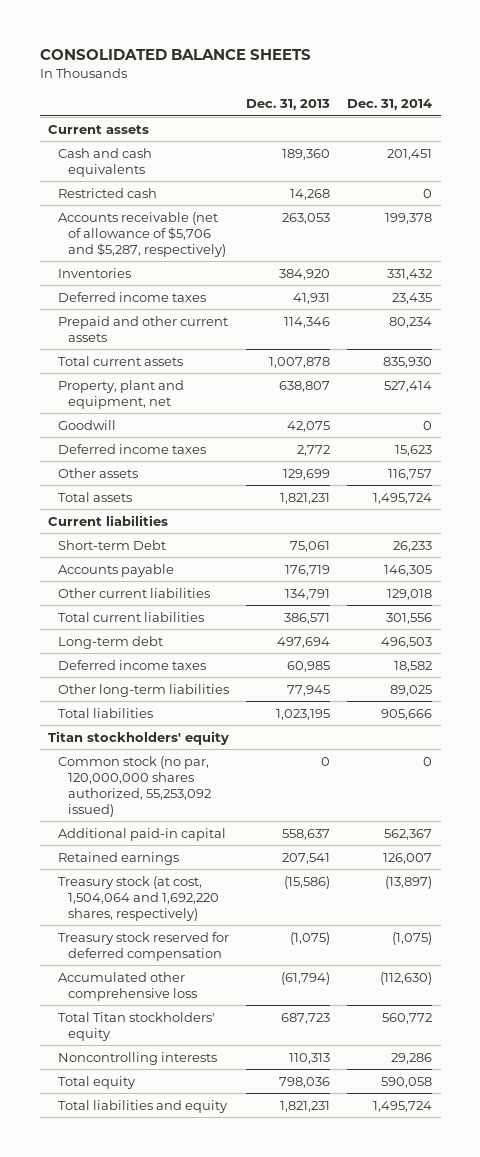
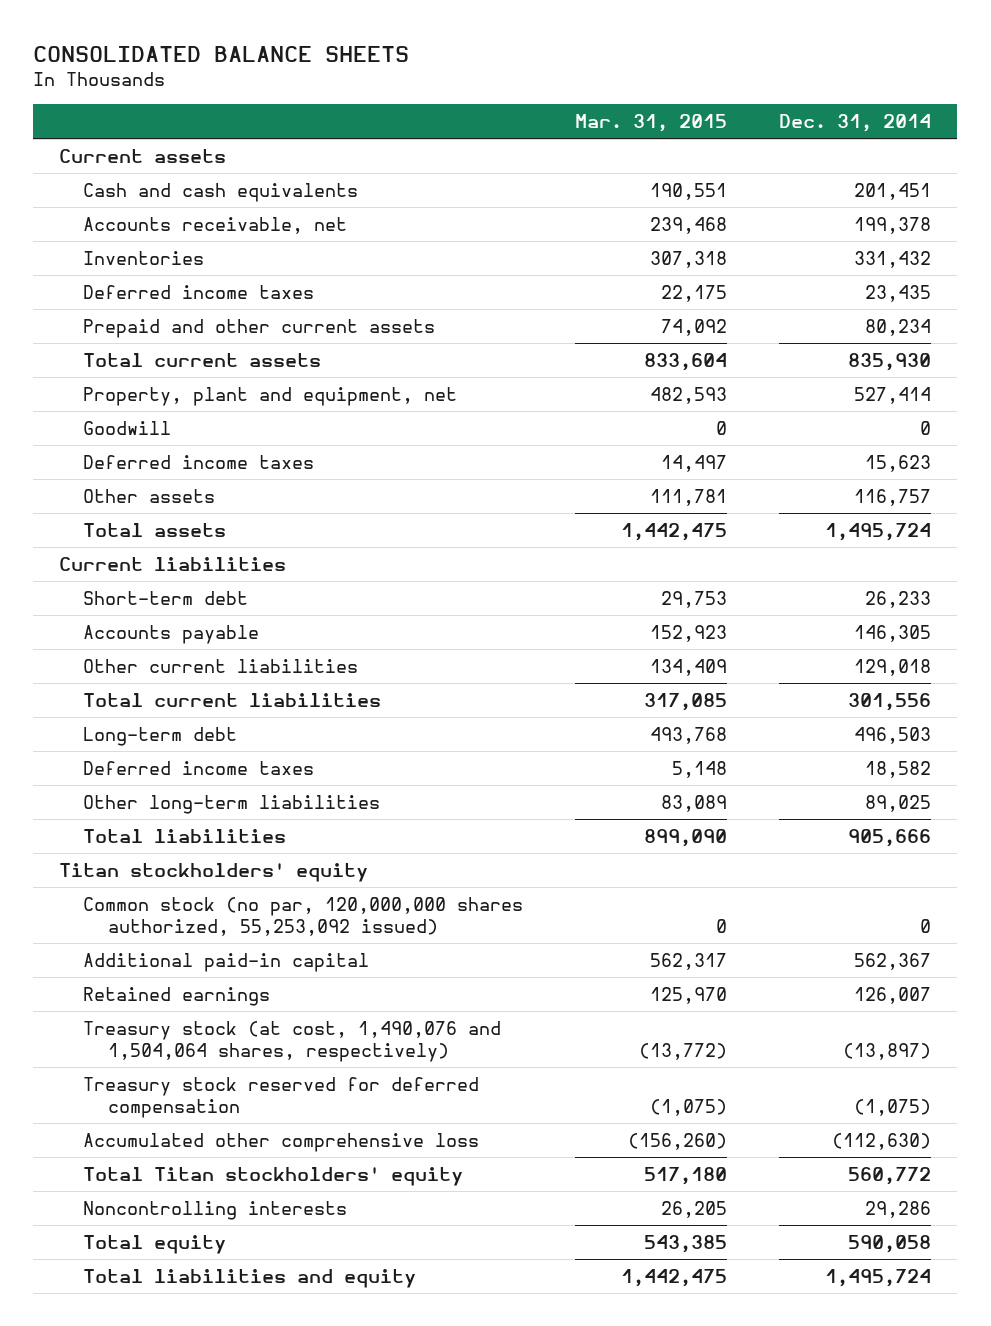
- | Dec. 31, 2013 | Dec. 31, 2014
+ | Mar. 31, 2015 | Dec. 31, 2014
- Restricted cash | 14,268 | 0
- Accounts receivable (net of allowance of $5,706 and $5,287, respectively) | 263,053 | 199,378
+ Accounts receivable, net | 239,468 | 199,378
- Short-term Debt | 75,061 | 26,233
+ Short-term debt | 29,753 | 26,233
- Treasury stock (at cost, 1,504,064 and 1,692,220 shares, respectively) | (15,586) | (13,897)
+ Treasury stock (at cost, 1,490,076 and 1,504,064 shares, respectively) | (13,772) | (13,897)

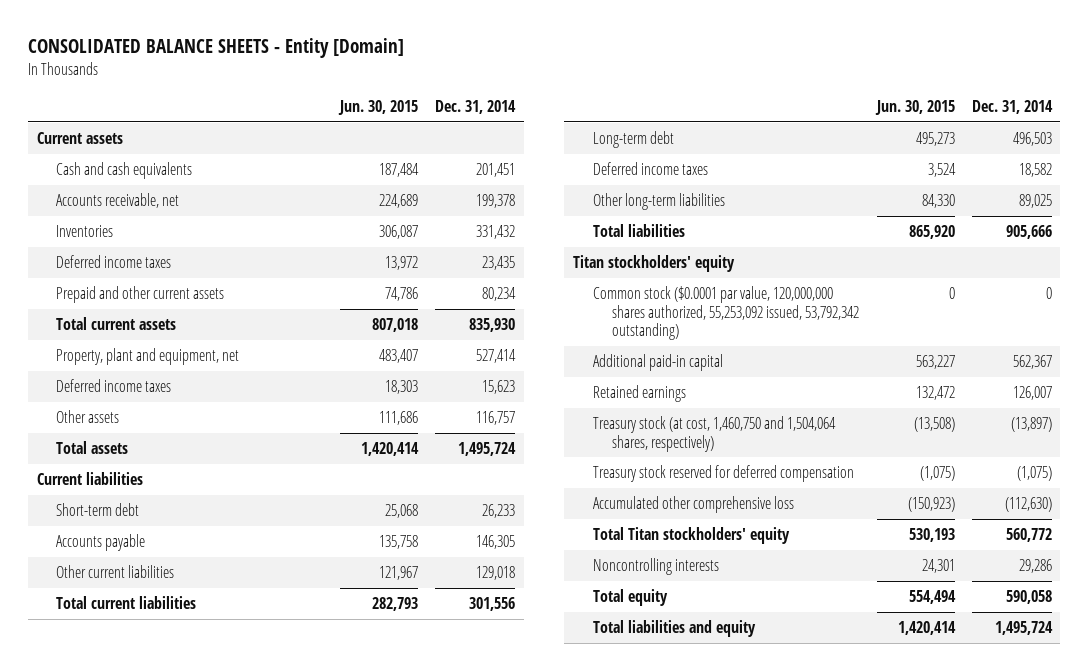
- CONSOLIDATED BALANCE SHEETS
+ CONSOLIDATED BALANCE SHEETS - Entity [Domain]
- | Mar. 31, 2015 | Dec. 31, 2014
+ | Jun. 30, 2015 | Dec. 31, 2014
- Goodwill | 0 | 0
- Common stock (no par, 120,000,000 shares authorized, 55,253,092 issued) | 0 | 0
+ Common stock ($0.0001 par value, 120,000,000 shares authorized, 55,253,092 issued, 53,792,342 outstanding) | 0 | 0
- Treasury stock (at cost, 1,490,076 and 1,504,064 shares, respectively) | (13,772) | (13,897)
+ Treasury stock (at cost, 1,460,750 and 1,504,064 shares, respectively) | (13,508) | (13,897)

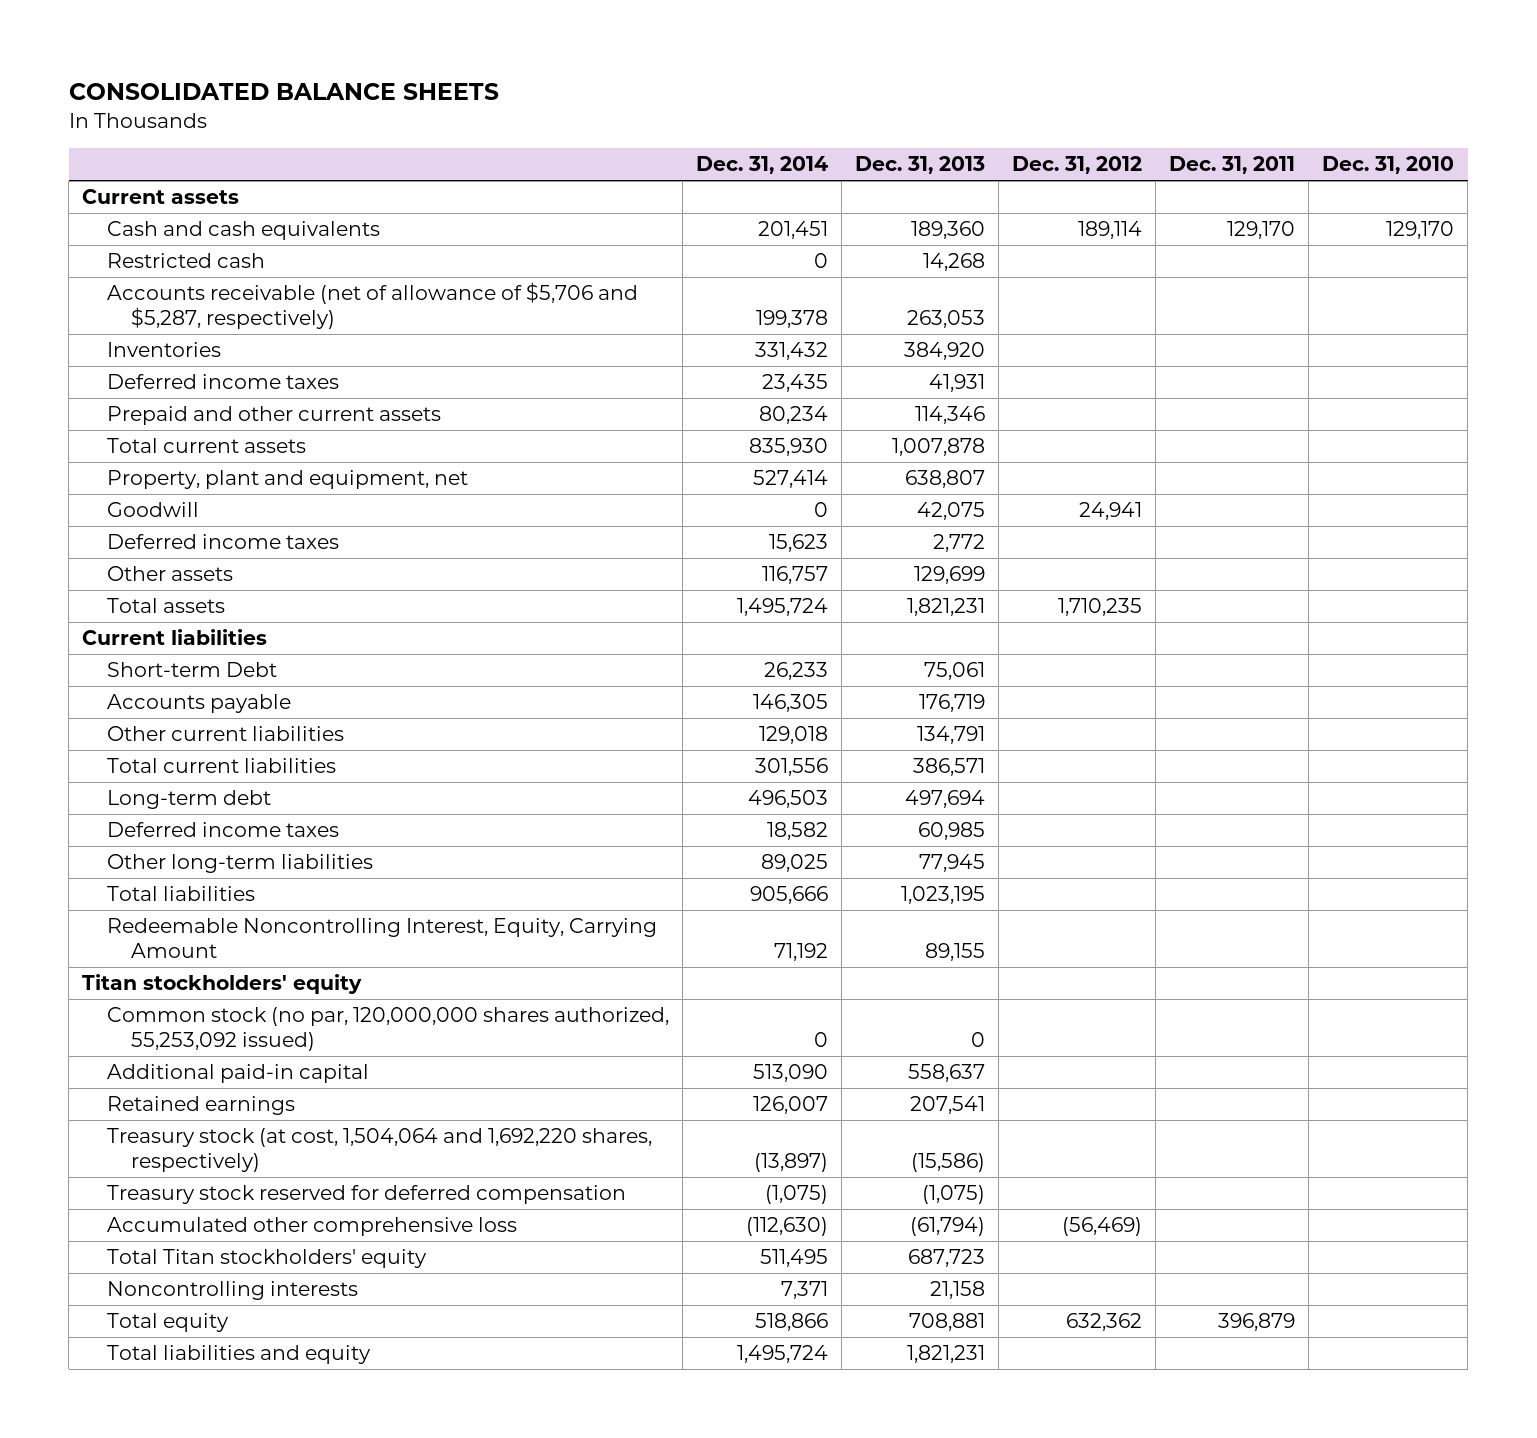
- CONSOLIDATED BALANCE SHEETS - Entity [Domain]
+ CONSOLIDATED BALANCE SHEETS
- | Jun. 30, 2015 | Dec. 31, 2014
+ | Dec. 31, 2014 | Dec. 31, 2013 | Dec. 31, 2012 | Dec. 31, 2011 | Dec. 31, 2010
- Accounts receivable, net | 224,689 | 199,378
+ Restricted cash | 0 | 14,268 | | |
+ Accounts receivable (net of allowance of $5,706 and $5,287, respectively) | 199,378 | 263,053 | | |
+ Goodwill | 0 | 42,075 | 24,941 | |
- Short-term debt | 25,068 | 26,233
+ Short-term Debt | 26,233 | 75,061 | | |
+ Redeemable Noncontrolling Interest, Equity, Carrying Amount | 71,192 | 89,155 | | |
- Common stock ($0.0001 par value, 120,000,000 shares authorized, 55,253,092 issued, 53,792,342 outstanding) | 0 | 0
- Additional paid-in capital | 563,227 | 562,367
+ Common stock (no par, 120,000,000 shares authorized, 55,253,092 issued) | 0 | 0 | | |
+ Additional paid-in capital | 513,090 | 558,637 | | |
- Treasury stock (at cost, 1,460,750 and 1,504,064 shares, respectively) | (13,508) | (13,897)
+ Treasury stock (at cost, 1,504,064 and 1,692,220 shares, respectively) | (13,897) | (15,586) | | |
- Total Titan stockholders' equity | 530,193 | 560,772
- Noncontrolling interests | 24,301 | 29,286
- Total equity | 554,494 | 590,058
+ Total Titan stockholders' equity | 511,495 | 687,723 | | |
+ Noncontrolling interests | 7,371 | 21,158 | | |
+ Total equity | 518,866 | 708,881 | 632,362 | 396,879 |

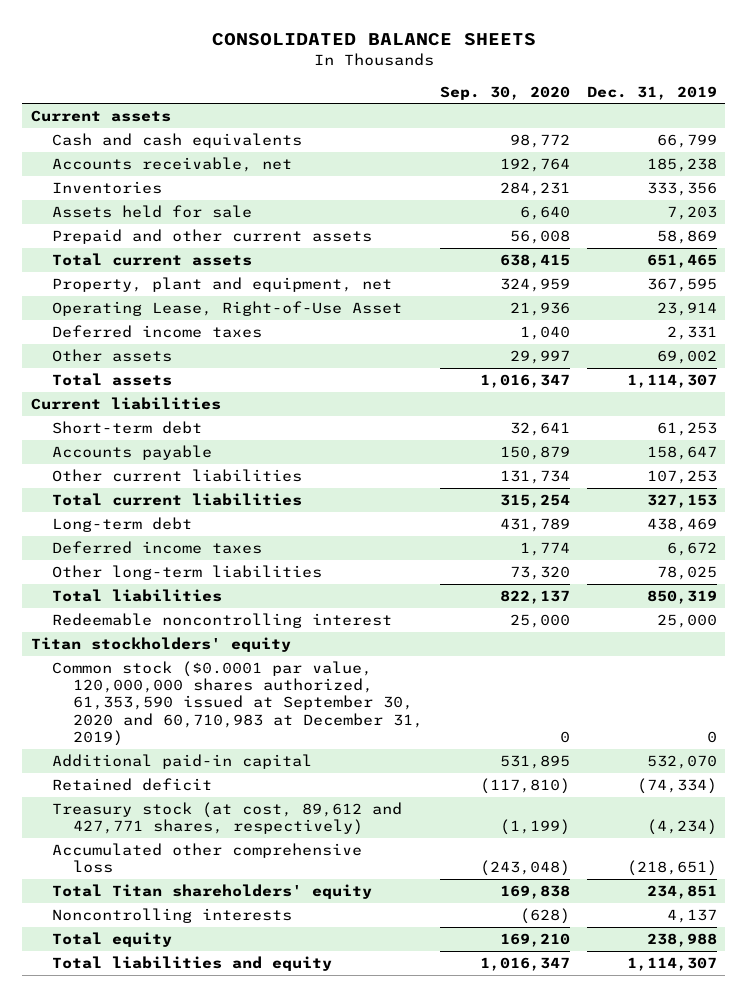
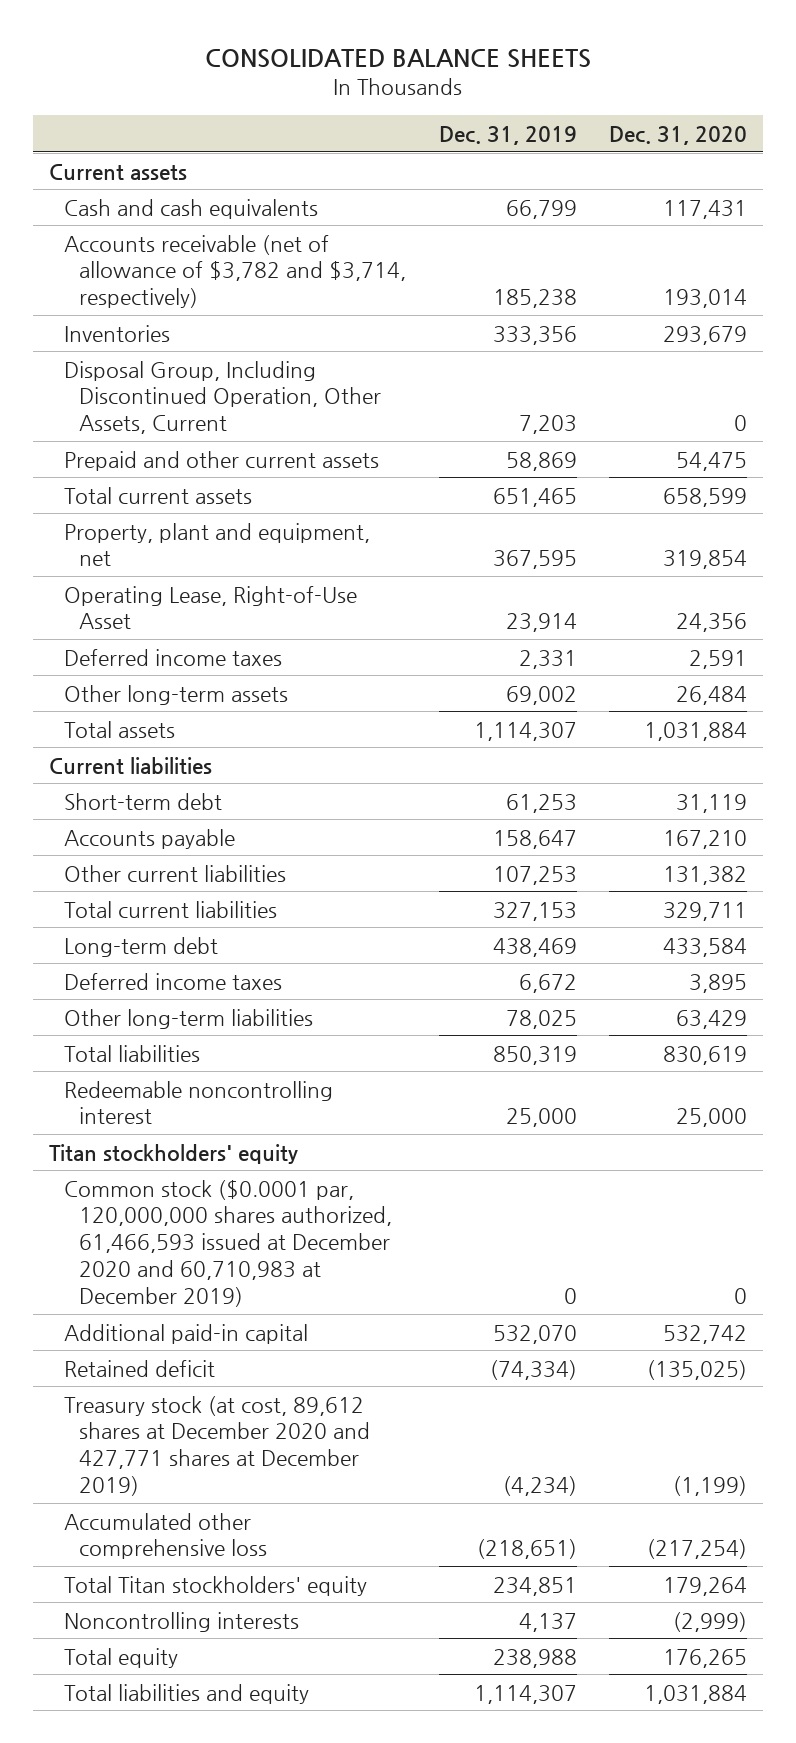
- | Sep. 30, 2020 | Dec. 31, 2019
+ | Dec. 31, 2019 | Dec. 31, 2020
- Accounts receivable, net | 192,764 | 185,238
+ Accounts receivable (net of allowance of $3,782 and $3,714, respectively) | 185,238 | 193,014
- Assets held for sale | 6,640 | 7,203
+ Disposal Group, Including Discontinued Operation, Other Assets, Current | 7,203 | 0
- Other assets | 29,997 | 69,002
+ Other long-term assets | 69,002 | 26,484
- Common stock ($0.0001 par value, 120,000,000 shares authorized, 61,353,590 issued at September 30, 2020 and 60,710,983 at December 31, 2019) | 0 | 0
+ Common stock ($0.0001 par, 120,000,000 shares authorized, 61,466,593 issued at December 2020 and 60,710,983 at December 2019) | 0 | 0
- Treasury stock (at cost, 89,612 and 427,771 shares, respectively) | (1,199) | (4,234)
+ Treasury stock (at cost, 89,612 shares at December 2020 and 427,771 shares at December 2019) | (4,234) | (1,199)
- Total Titan shareholders' equity | 169,838 | 234,851
+ Total Titan stockholders' equity | 234,851 | 179,264

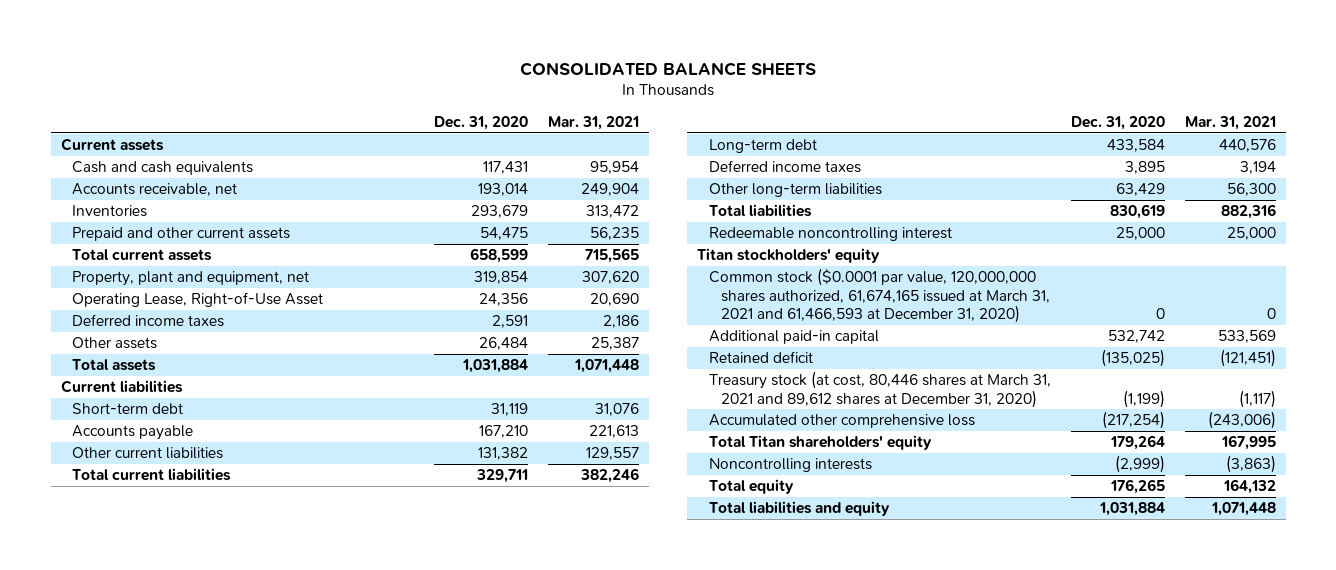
- | Dec. 31, 2019 | Dec. 31, 2020
+ | Dec. 31, 2020 | Mar. 31, 2021
- Accounts receivable (net of allowance of $3,782 and $3,714, respectively) | 185,238 | 193,014
+ Accounts receivable, net | 193,014 | 249,904
- Disposal Group, Including Discontinued Operation, Other Assets, Current | 7,203 | 0
- Other long-term assets | 69,002 | 26,484
+ Other assets | 26,484 | 25,387
- Common stock ($0.0001 par, 120,000,000 shares authorized, 61,466,593 issued at December 2020 and 60,710,983 at December 2019) | 0 | 0
+ Common stock ($0.0001 par value, 120,000,000 shares authorized, 61,674,165 issued at March 31, 2021 and 61,466,593 at December 31, 2020) | 0 | 0
- Treasury stock (at cost, 89,612 shares at December 2020 and 427,771 shares at December 2019) | (4,234) | (1,199)
+ Treasury stock (at cost, 80,446 shares at March 31, 2021 and 89,612 shares at December 31, 2020) | (1,199) | (1,117)
- Total Titan stockholders' equity | 234,851 | 179,264
+ Total Titan shareholders' equity | 179,264 | 167,995

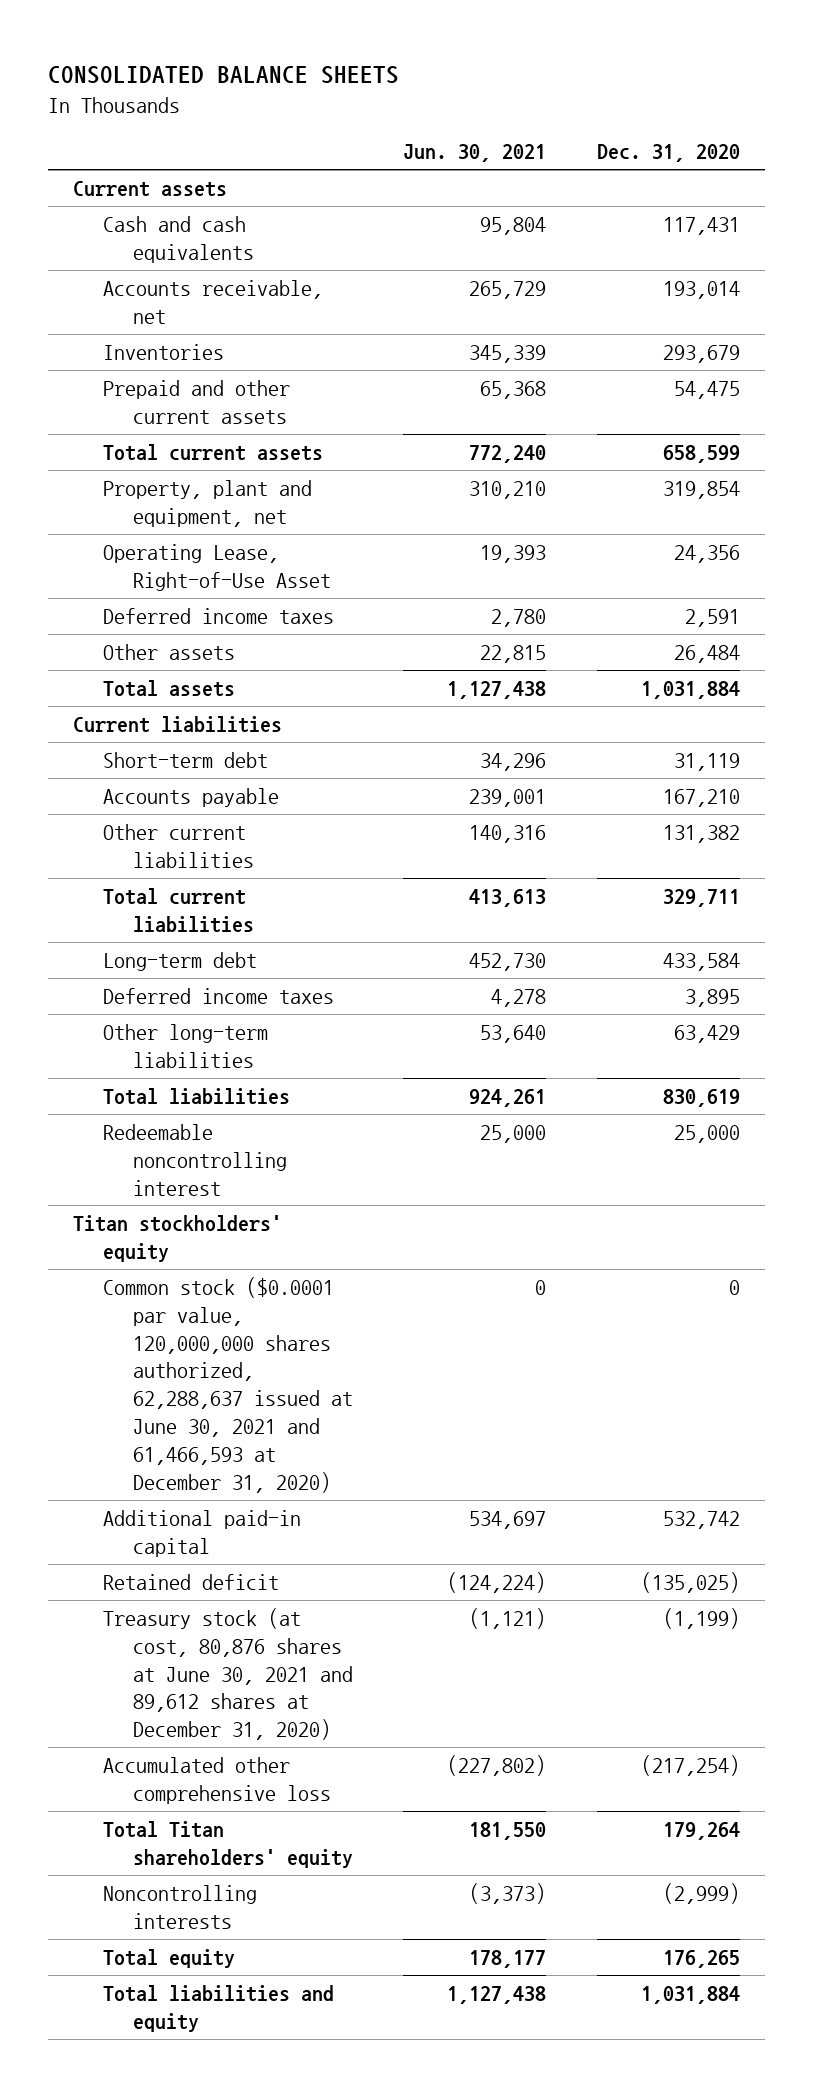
- | Dec. 31, 2020 | Mar. 31, 2021
+ | Jun. 30, 2021 | Dec. 31, 2020
- Common stock ($0.0001 par value, 120,000,000 shares authorized, 61,674,165 issued at March 31, 2021 and 61,466,593 at December 31, 2020) | 0 | 0
+ Common stock ($0.0001 par value, 120,000,000 shares authorized, 62,288,637 issued at June 30, 2021 and 61,466,593 at December 31, 2020) | 0 | 0
- Treasury stock (at cost, 80,446 shares at March 31, 2021 and 89,612 shares at December 31, 2020) | (1,199) | (1,117)
+ Treasury stock (at cost, 80,876 shares at June 30, 2021 and 89,612 shares at December 31, 2020) | (1,121) | (1,199)

